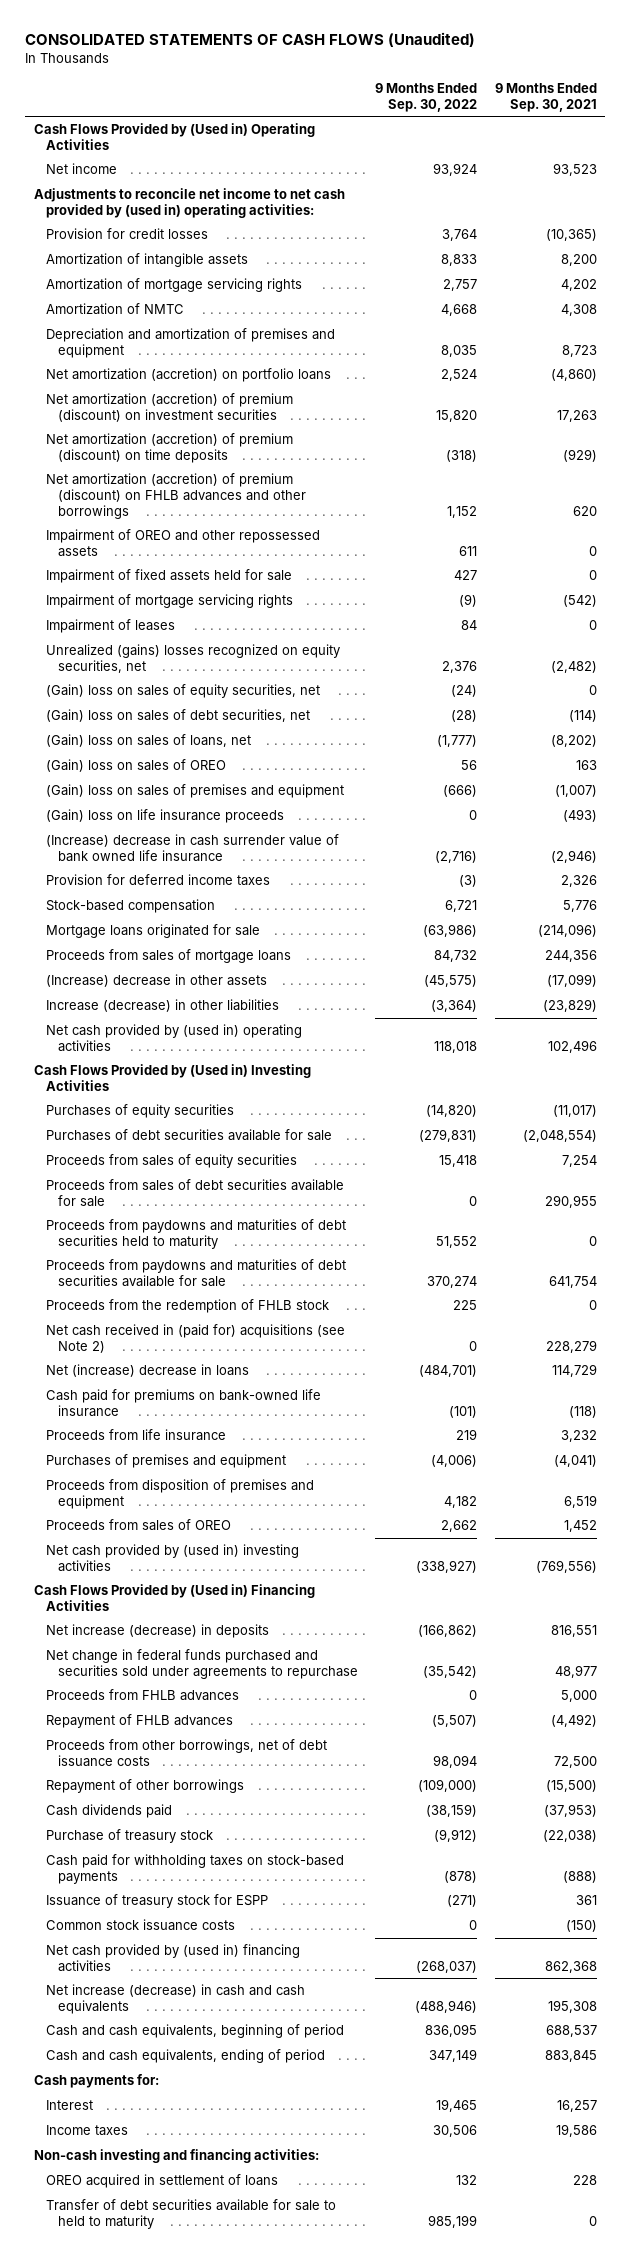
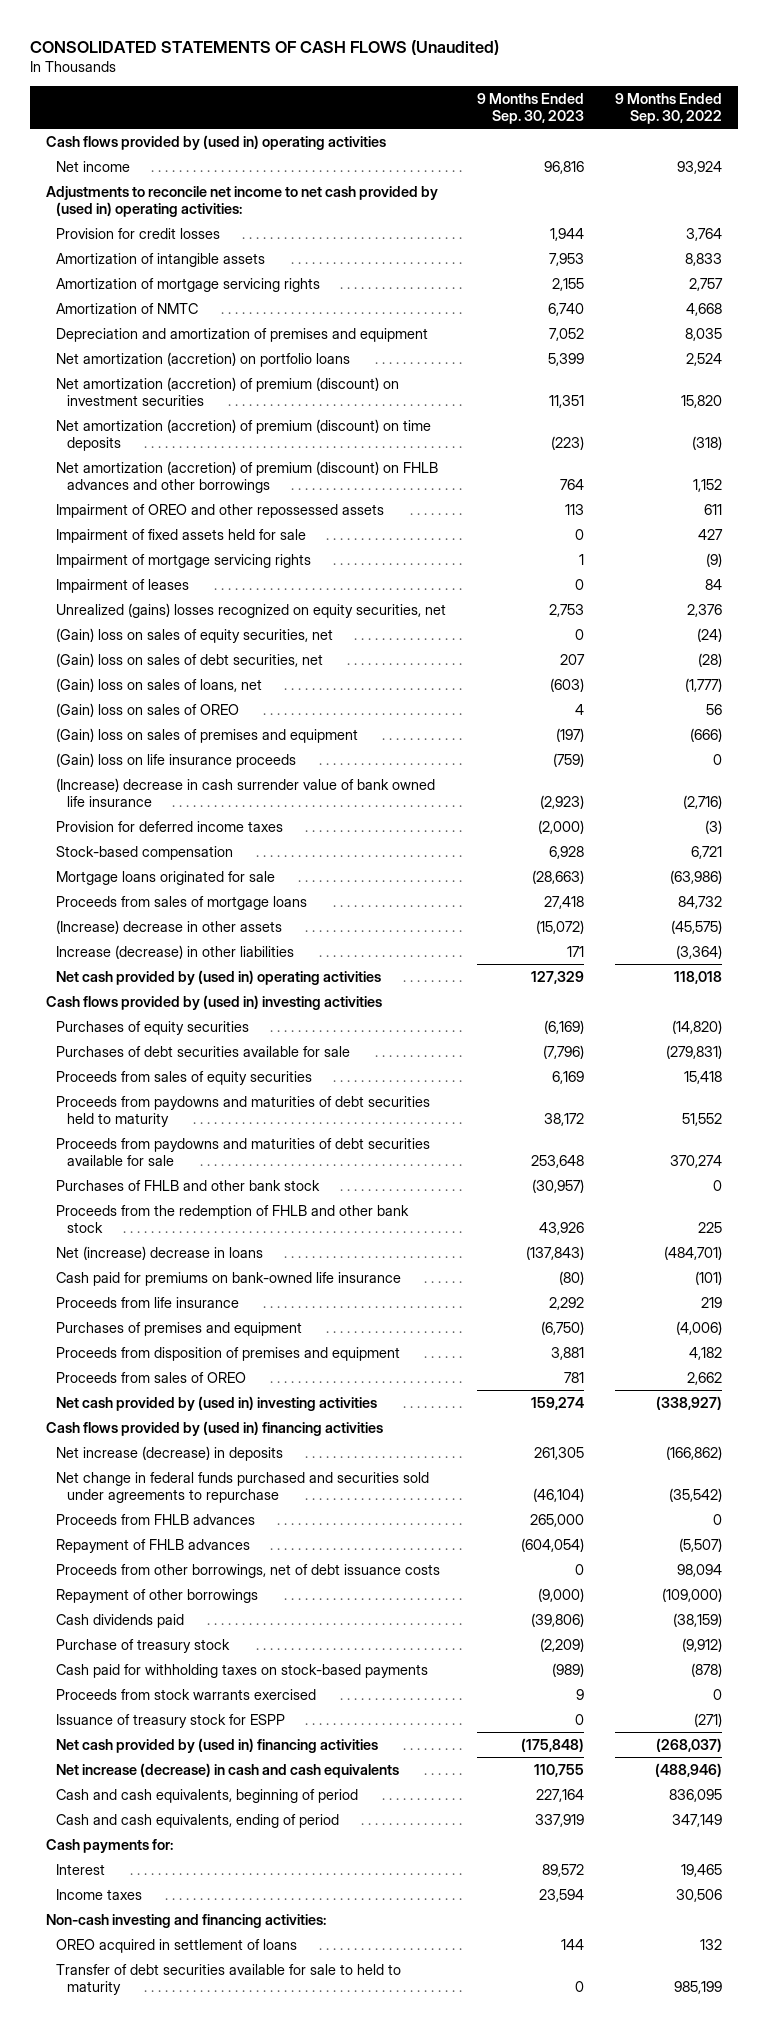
- | 9 Months Ended Sep. 30, 2022 | 9 Months Ended Sep. 30, 2021
+ | 9 Months Ended Sep. 30, 2023 | 9 Months Ended Sep. 30, 2022
- Cash Flows Provided by (Used in) Operating Activities
+ Cash flows provided by (used in) operating activities
- Cash Flows Provided by (Used in) Investing Activities
+ Cash flows provided by (used in) investing activities
- Proceeds from sales of debt securities available for sale | 0 | 290,955
- Proceeds from the redemption of FHLB stock | 225 | 0
- Net cash received in (paid for) acquisitions (see Note 2) | 0 | 228,279
+ Purchases of FHLB and other bank stock | (30,957) | 0
+ Proceeds from the redemption of FHLB and other bank stock | 43,926 | 225
- Cash Flows Provided by (Used in) Financing Activities
+ Cash flows provided by (used in) financing activities
+ Proceeds from stock warrants exercised | 9 | 0
- Common stock issuance costs | 0 | (150)

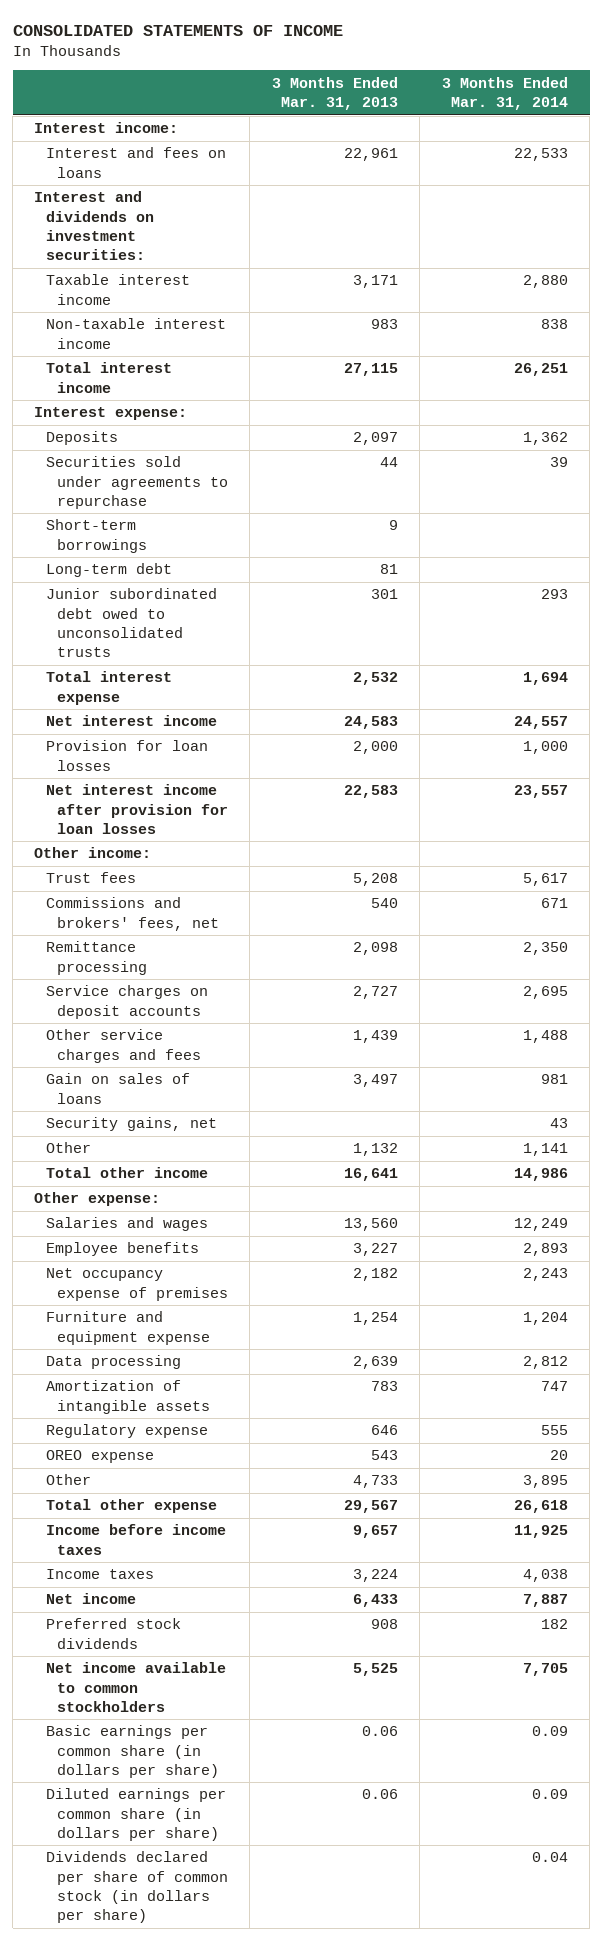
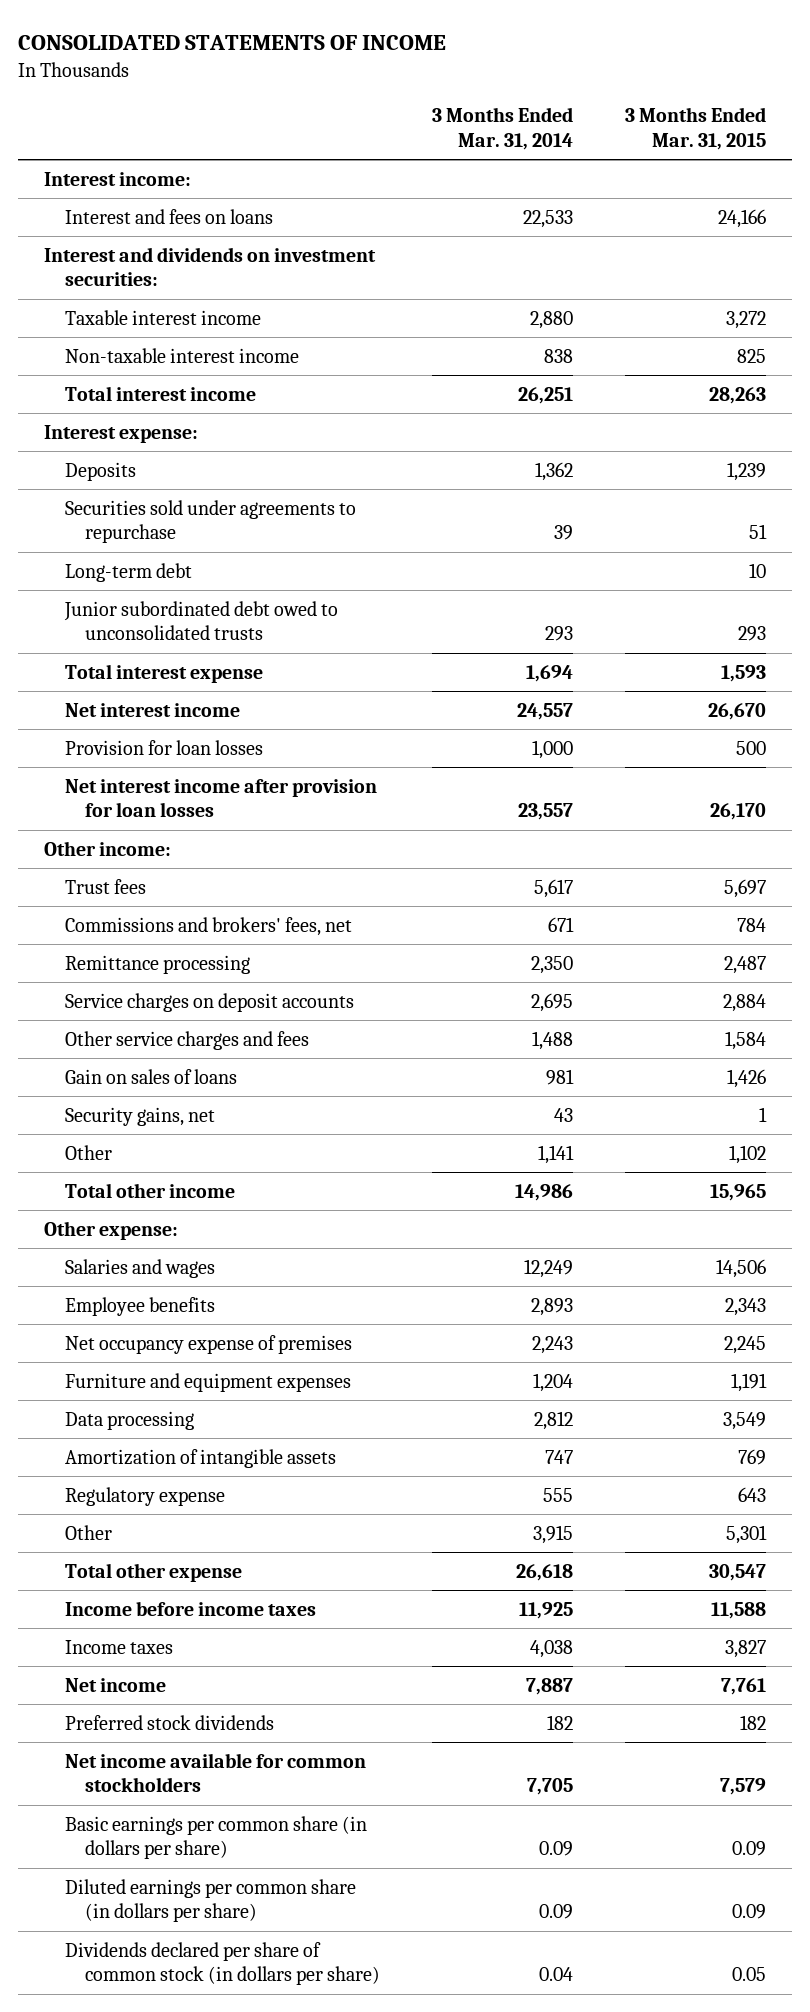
- | 3 Months Ended Mar. 31, 2013 | 3 Months Ended Mar. 31, 2014
+ | 3 Months Ended Mar. 31, 2014 | 3 Months Ended Mar. 31, 2015
- Short-term borrowings | 9 |
- Furniture and equipment expense | 1,254 | 1,204
+ Furniture and equipment expenses | 1,204 | 1,191
- OREO expense | 543 | 20
- Other | 4,733 | 3,895
+ Other | 3,915 | 5,301
- Net income available to common stockholders | 5,525 | 7,705
+ Net income available for common stockholders | 7,705 | 7,579

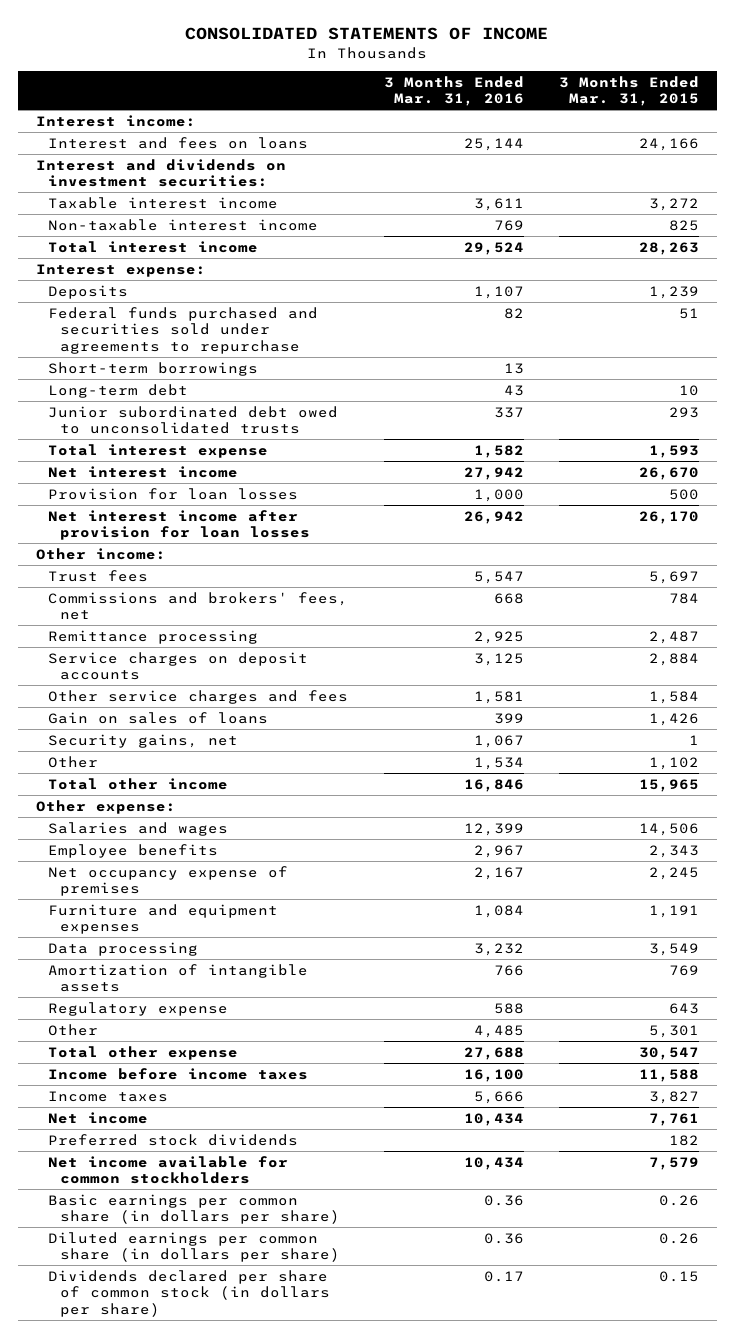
- | 3 Months Ended Mar. 31, 2014 | 3 Months Ended Mar. 31, 2015
+ | 3 Months Ended Mar. 31, 2016 | 3 Months Ended Mar. 31, 2015
- Securities sold under agreements to repurchase | 39 | 51
+ Federal funds purchased and securities sold under agreements to repurchase | 82 | 51
+ Short-term borrowings | 13 |
- Basic earnings per common share (in dollars per share) | 0.09 | 0.09
- Diluted earnings per common share (in dollars per share) | 0.09 | 0.09
- Dividends declared per share of common stock (in dollars per share) | 0.04 | 0.05
+ Basic earnings per common share (in dollars per share) | 0.36 | 0.26
+ Diluted earnings per common share (in dollars per share) | 0.36 | 0.26
+ Dividends declared per share of common stock (in dollars per share) | 0.17 | 0.15

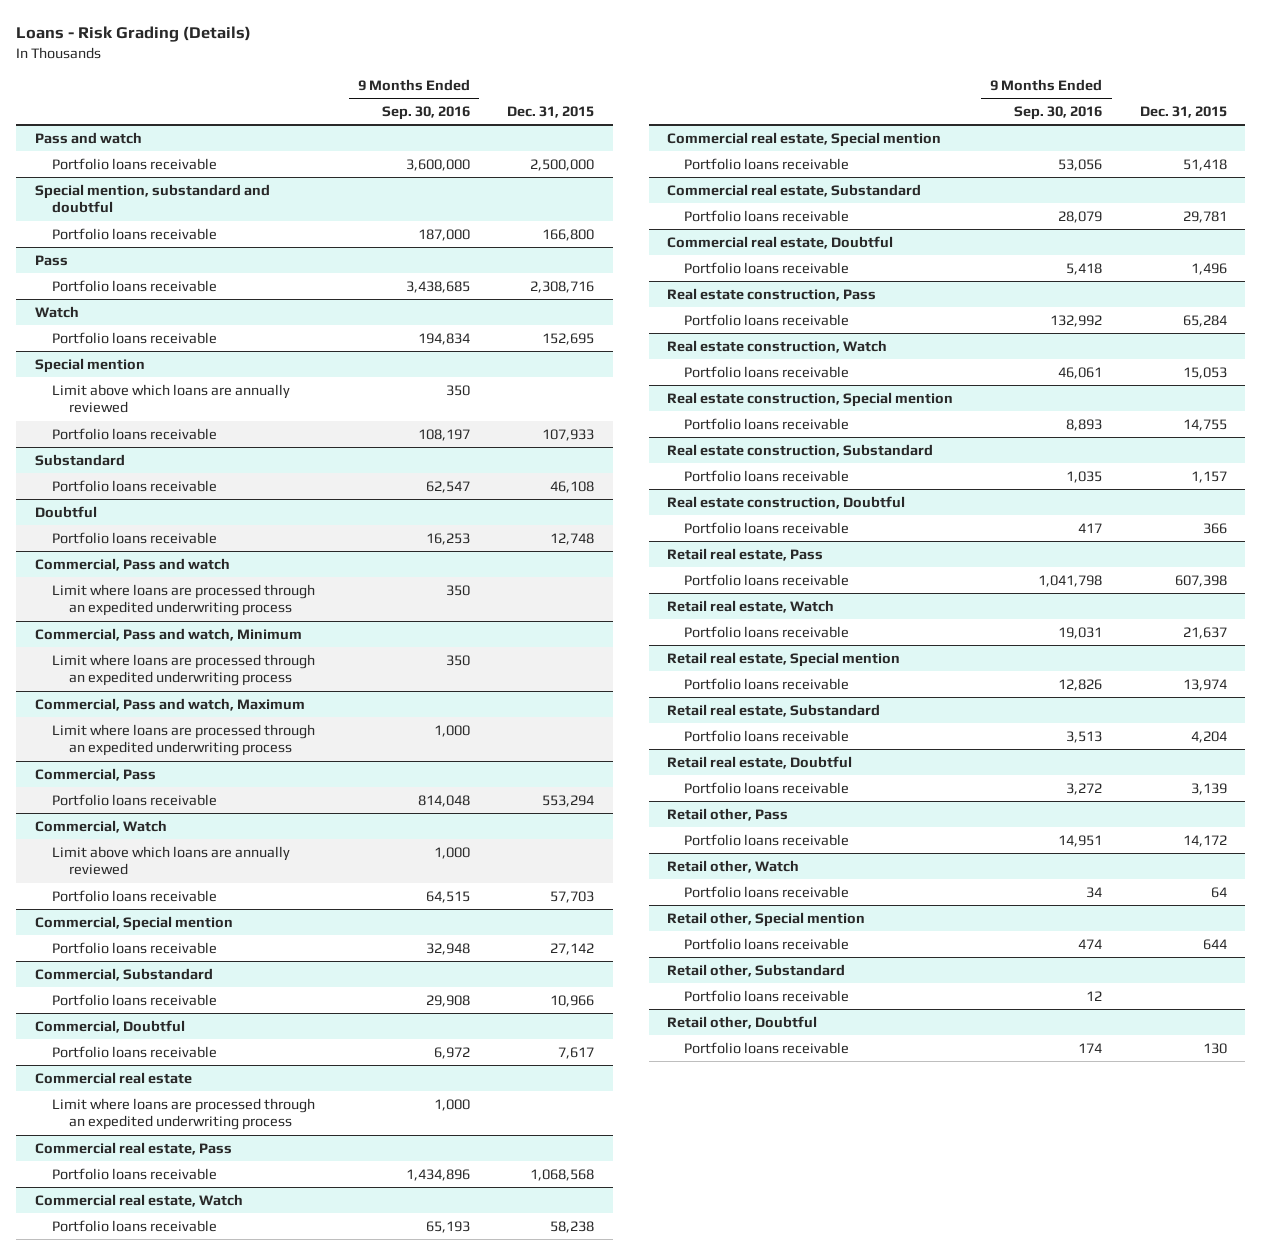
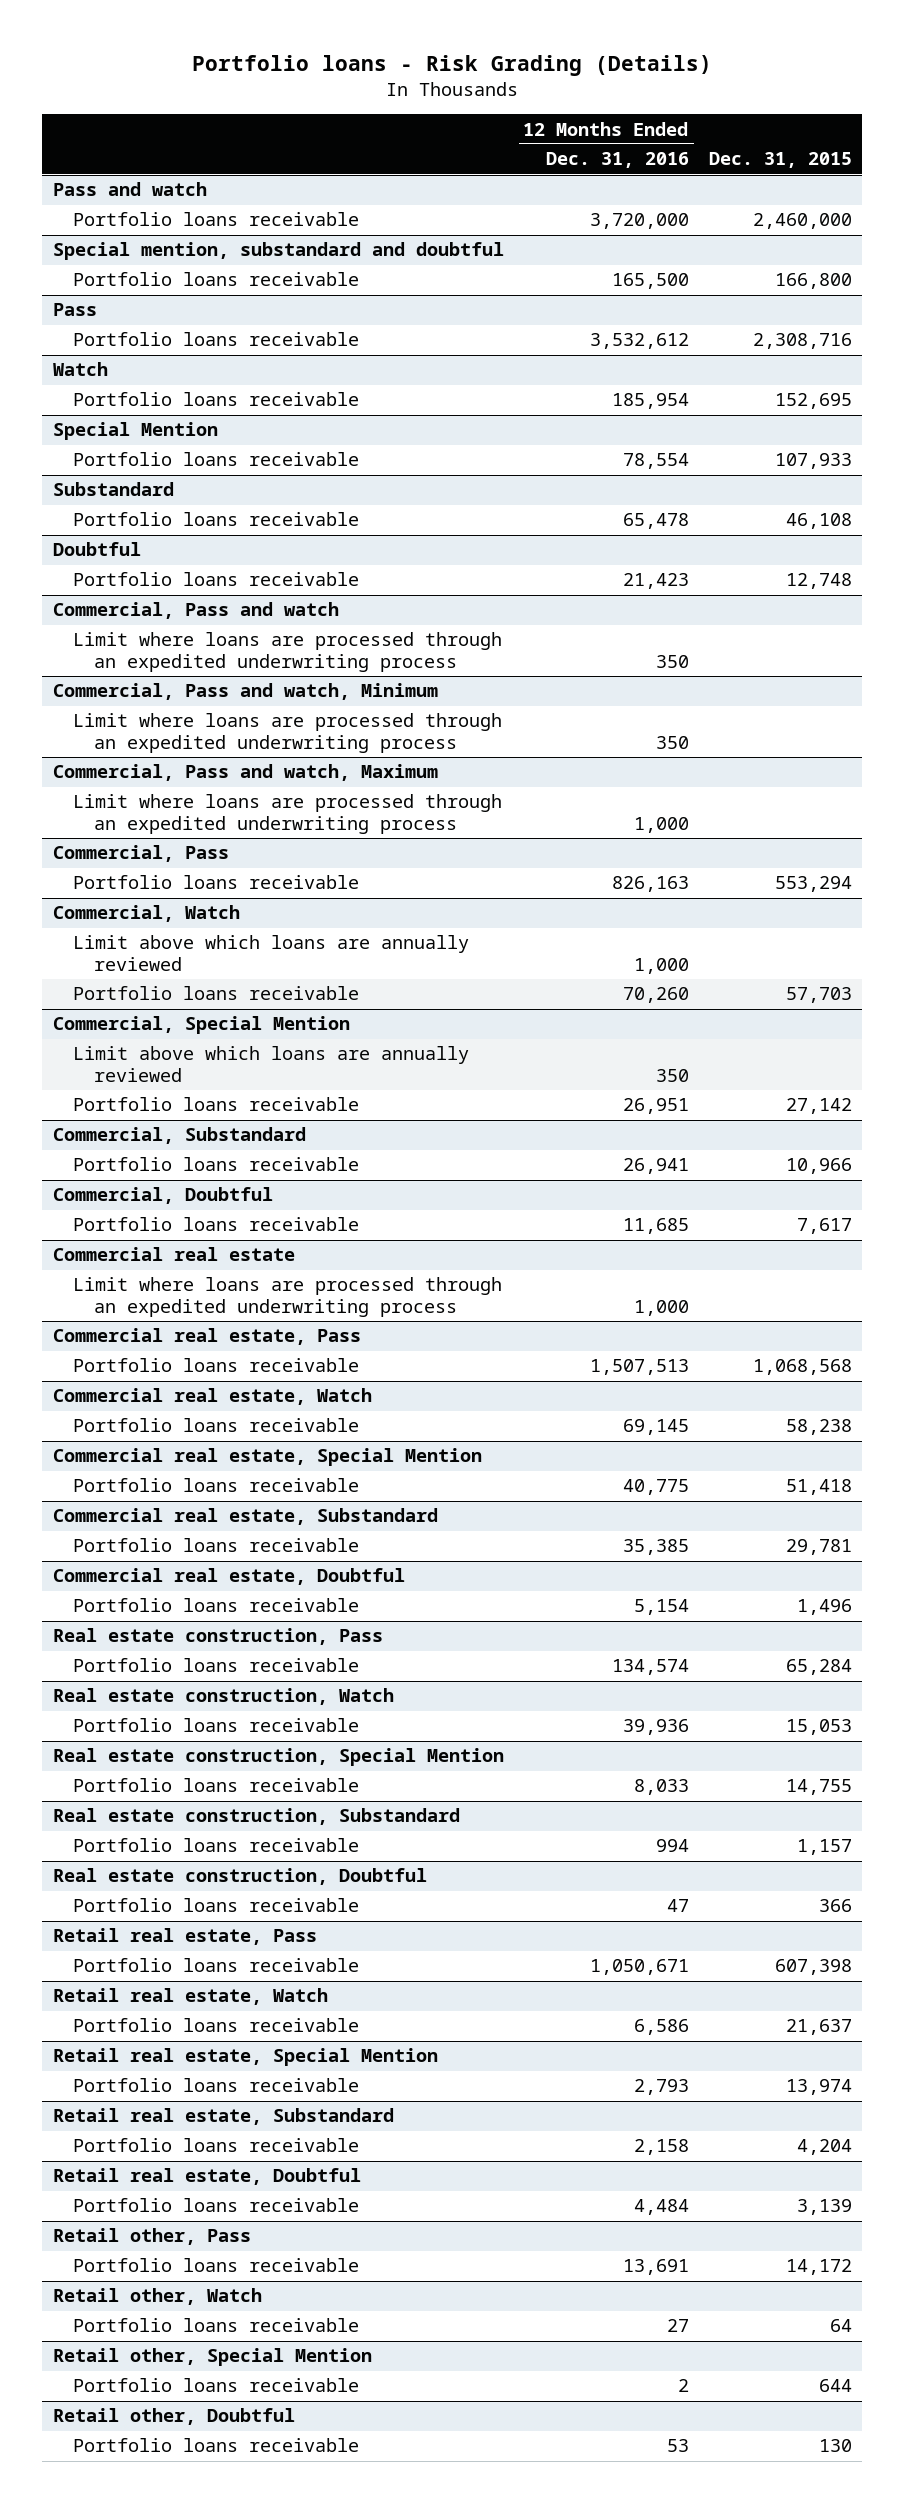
- Loans - Risk Grading (Details)
+ Portfolio loans - Risk Grading (Details)
- | 9 Months Ended Sep. 30, 2016 | Dec. 31, 2015
+ | 12 Months Ended Dec. 31, 2016 | Dec. 31, 2015
@ Pass and watch
- Portfolio loans receivable | 3,600,000 | 2,500,000
+ Portfolio loans receivable | 3,720,000 | 2,460,000
- Special mention
- Limit above which loans are annually reviewed | 350 |
+ Special Mention
- Commercial, Special mention
+ Commercial, Special Mention
+ Limit above which loans are annually reviewed | 350 |
- Commercial real estate, Special mention
+ Commercial real estate, Special Mention
- Real estate construction, Special mention
+ Real estate construction, Special Mention
- Retail real estate, Special mention
+ Retail real estate, Special Mention
- Retail other, Special mention
+ Retail other, Special Mention
- Retail other, Substandard
- Portfolio loans receivable | 12 |

